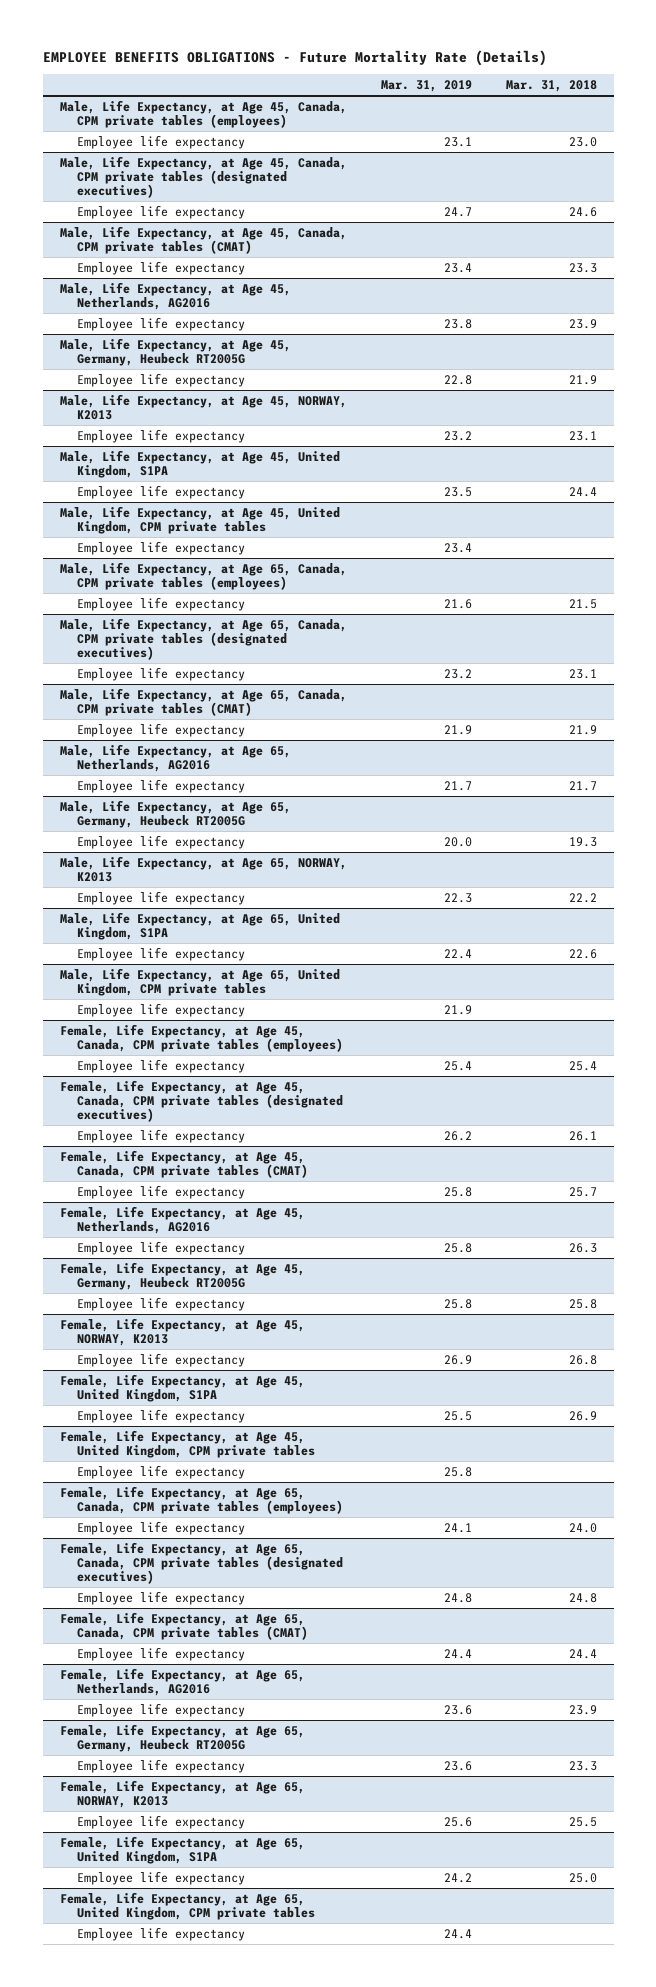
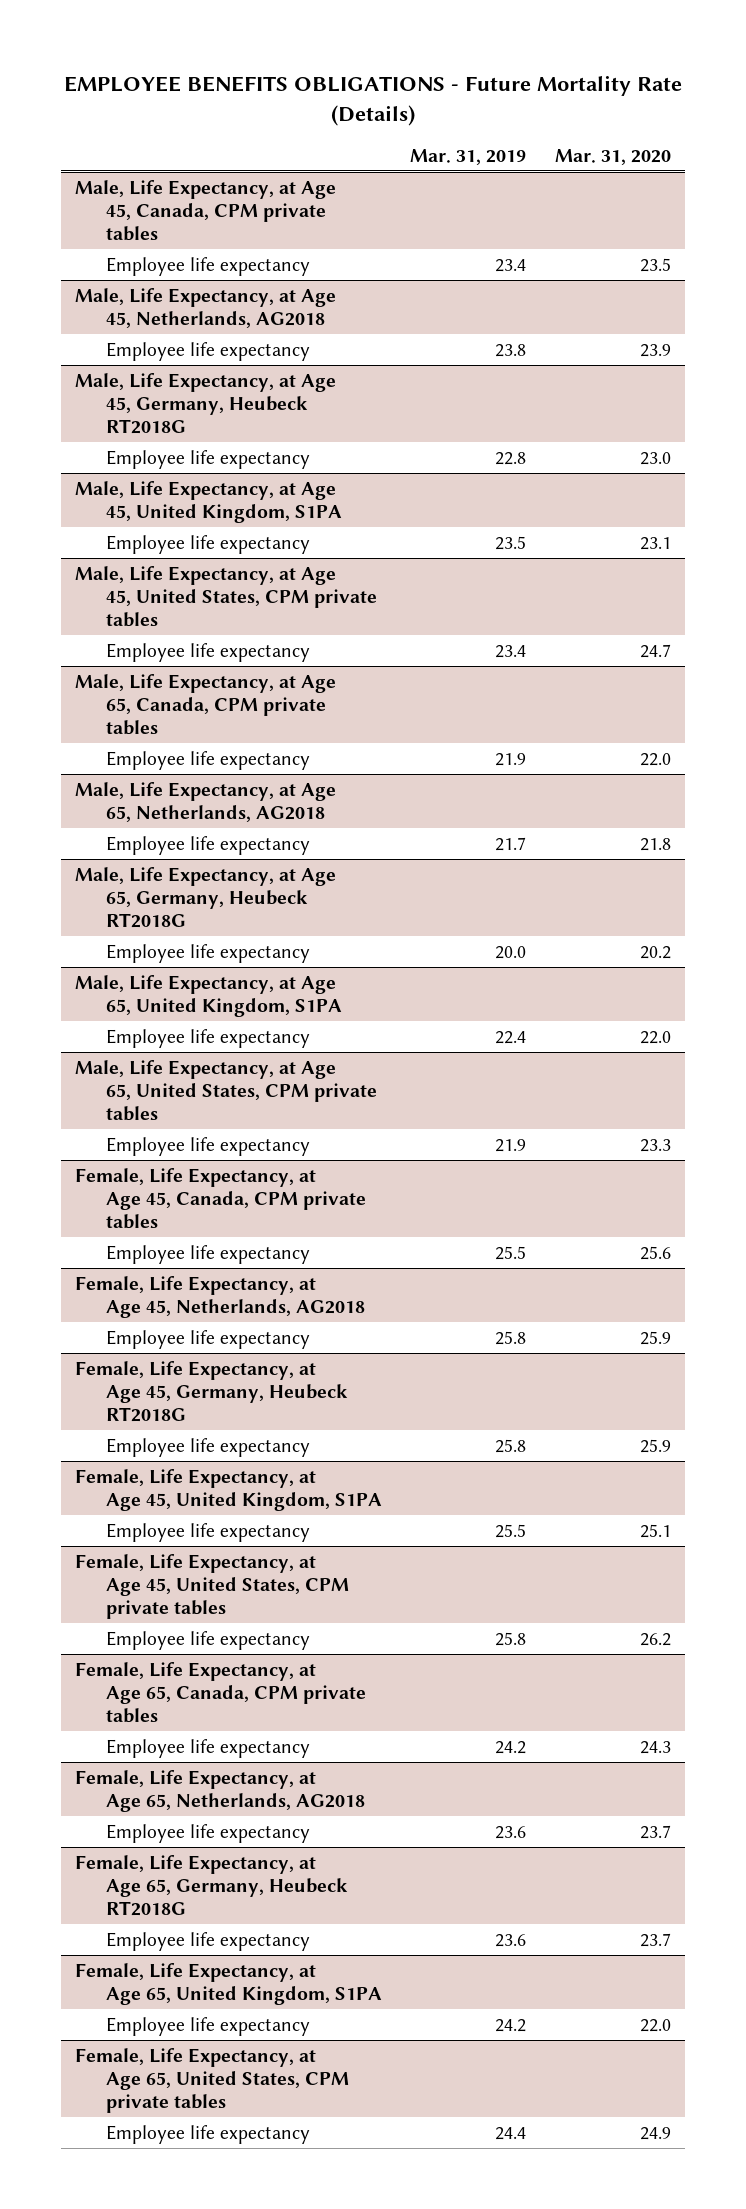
- | Mar. 31, 2019 | Mar. 31, 2018
+ | Mar. 31, 2019 | Mar. 31, 2020
- Male, Life Expectancy, at Age 45, Canada, CPM private tables (employees)
- Employee life expectancy | 23.1 | 23.0
- Male, Life Expectancy, at Age 45, Canada, CPM private tables (designated executives)
- Employee life expectancy | 24.7 | 24.6
- Male, Life Expectancy, at Age 45, Canada, CPM private tables (CMAT)
+ Male, Life Expectancy, at Age 45, Canada, CPM private tables
- Male, Life Expectancy, at Age 45, Netherlands, AG2016
+ Male, Life Expectancy, at Age 45, Netherlands, AG2018
- Male, Life Expectancy, at Age 45, Germany, Heubeck RT2005G
+ Male, Life Expectancy, at Age 45, Germany, Heubeck RT2018G
- Male, Life Expectancy, at Age 45, NORWAY, K2013
- Employee life expectancy | 23.2 | 23.1
- Male, Life Expectancy, at Age 45, United Kingdom, CPM private tables
+ Male, Life Expectancy, at Age 45, United States, CPM private tables
- Male, Life Expectancy, at Age 65, Canada, CPM private tables (employees)
- Employee life expectancy | 21.6 | 21.5
- Male, Life Expectancy, at Age 65, Canada, CPM private tables (designated executives)
- Employee life expectancy | 23.2 | 23.1
- Male, Life Expectancy, at Age 65, Canada, CPM private tables (CMAT)
+ Male, Life Expectancy, at Age 65, Canada, CPM private tables
- Male, Life Expectancy, at Age 65, Netherlands, AG2016
+ Male, Life Expectancy, at Age 65, Netherlands, AG2018
- Male, Life Expectancy, at Age 65, Germany, Heubeck RT2005G
+ Male, Life Expectancy, at Age 65, Germany, Heubeck RT2018G
- Male, Life Expectancy, at Age 65, NORWAY, K2013
- Employee life expectancy | 22.3 | 22.2
- Male, Life Expectancy, at Age 65, United Kingdom, CPM private tables
+ Male, Life Expectancy, at Age 65, United States, CPM private tables
- Female, Life Expectancy, at Age 45, Canada, CPM private tables (employees)
- Employee life expectancy | 25.4 | 25.4
- Female, Life Expectancy, at Age 45, Canada, CPM private tables (designated executives)
- Employee life expectancy | 26.2 | 26.1
- Female, Life Expectancy, at Age 45, Canada, CPM private tables (CMAT)
- Employee life expectancy | 25.8 | 25.7
- Female, Life Expectancy, at Age 45, Netherlands, AG2016
+ Female, Life Expectancy, at Age 45, Canada, CPM private tables
+ Employee life expectancy | 25.5 | 25.6
+ Female, Life Expectancy, at Age 45, Netherlands, AG2018
- Female, Life Expectancy, at Age 45, Germany, Heubeck RT2005G
+ Female, Life Expectancy, at Age 45, Germany, Heubeck RT2018G
- Female, Life Expectancy, at Age 45, NORWAY, K2013
- Employee life expectancy | 26.9 | 26.8
- Female, Life Expectancy, at Age 45, United Kingdom, CPM private tables
+ Female, Life Expectancy, at Age 45, United States, CPM private tables
- Female, Life Expectancy, at Age 65, Canada, CPM private tables (employees)
- Employee life expectancy | 24.1 | 24.0
- Female, Life Expectancy, at Age 65, Canada, CPM private tables (designated executives)
- Employee life expectancy | 24.8 | 24.8
- Female, Life Expectancy, at Age 65, Canada, CPM private tables (CMAT)
- Employee life expectancy | 24.4 | 24.4
- Female, Life Expectancy, at Age 65, Netherlands, AG2016
+ Female, Life Expectancy, at Age 65, Canada, CPM private tables
+ Employee life expectancy | 24.2 | 24.3
+ Female, Life Expectancy, at Age 65, Netherlands, AG2018
- Female, Life Expectancy, at Age 65, Germany, Heubeck RT2005G
+ Female, Life Expectancy, at Age 65, Germany, Heubeck RT2018G
- Female, Life Expectancy, at Age 65, NORWAY, K2013
- Employee life expectancy | 25.6 | 25.5
- Female, Life Expectancy, at Age 65, United Kingdom, CPM private tables
+ Female, Life Expectancy, at Age 65, United States, CPM private tables

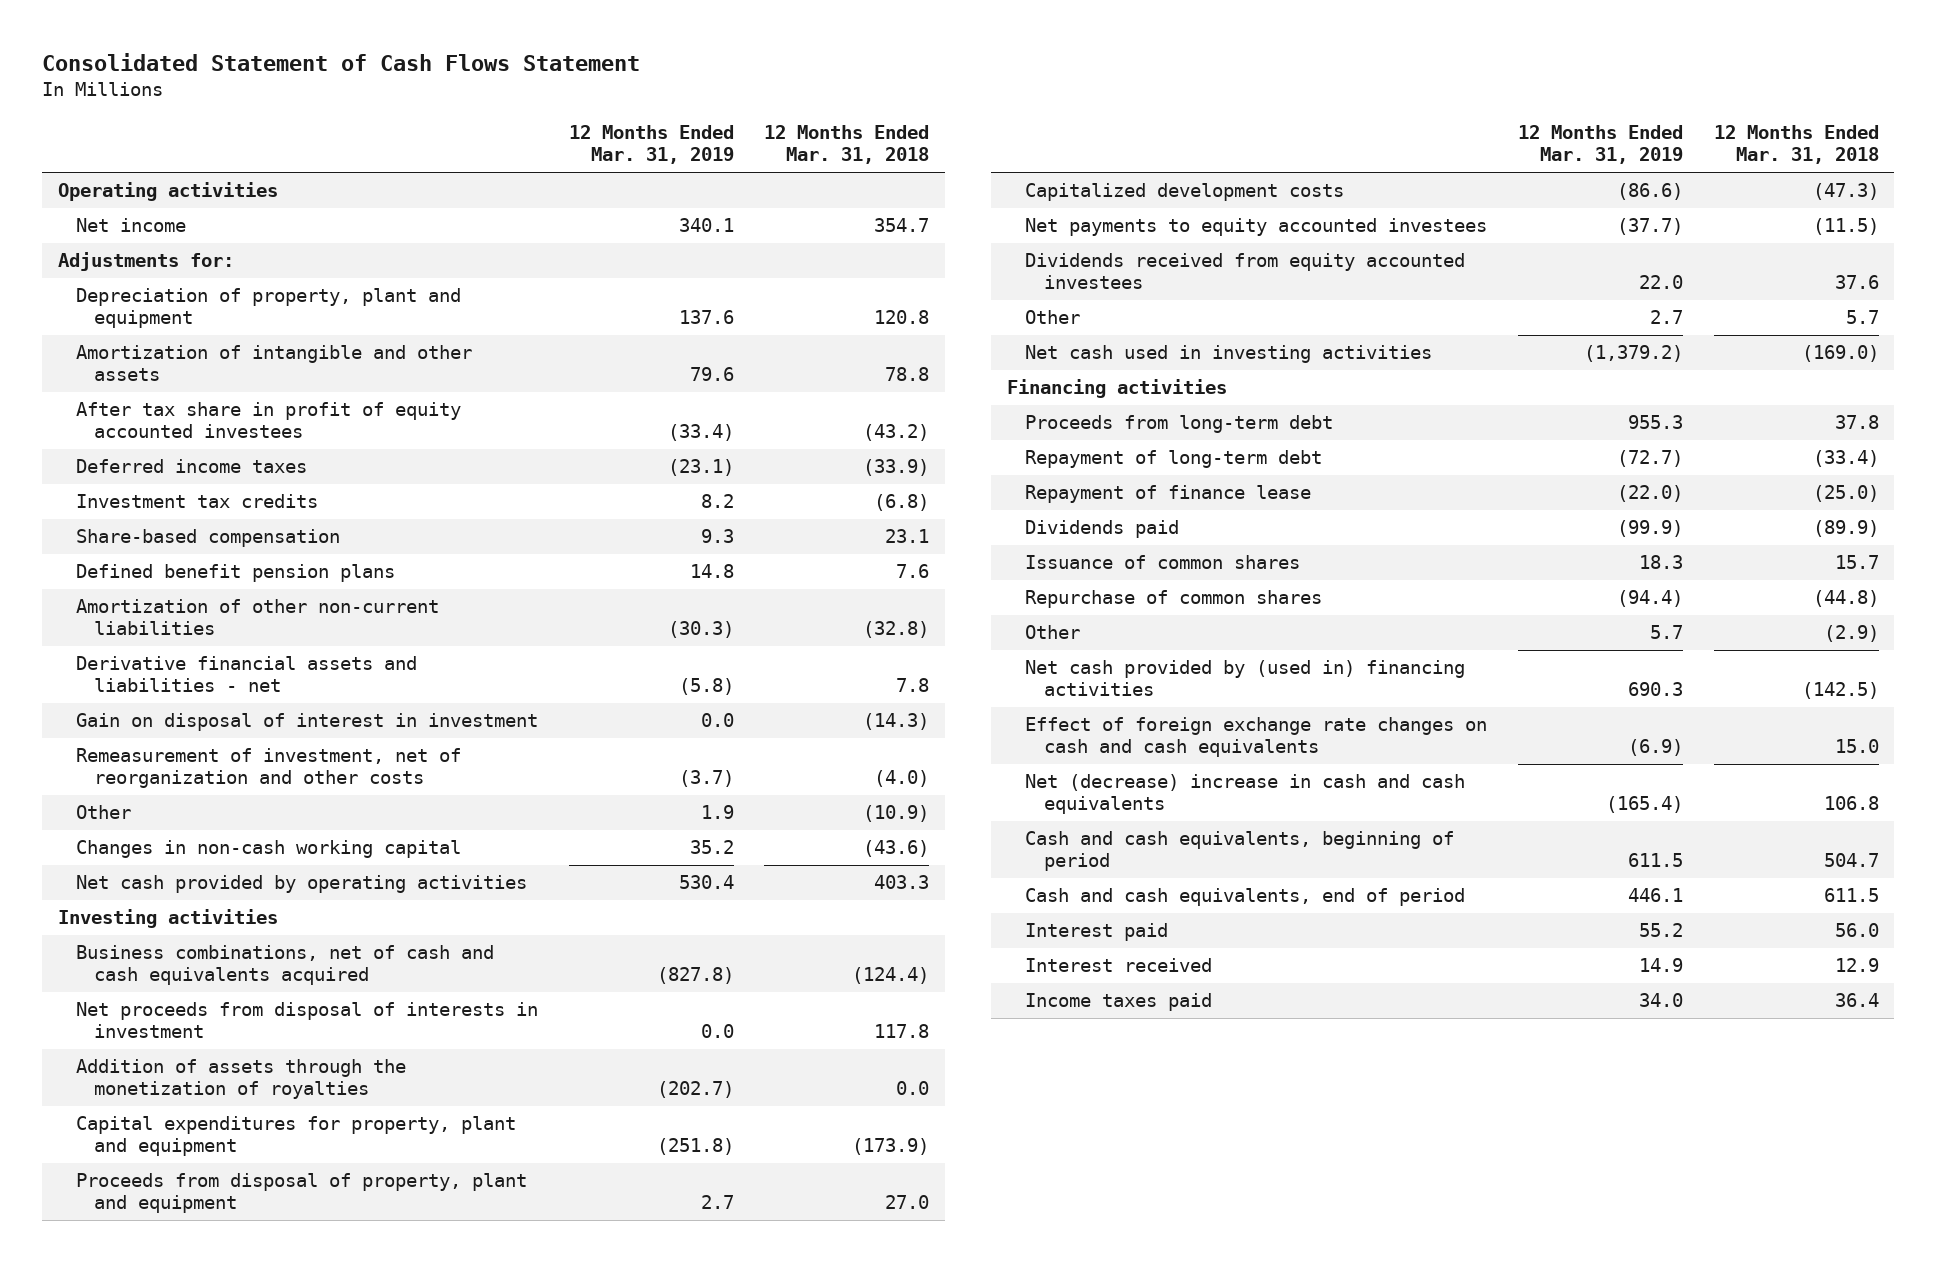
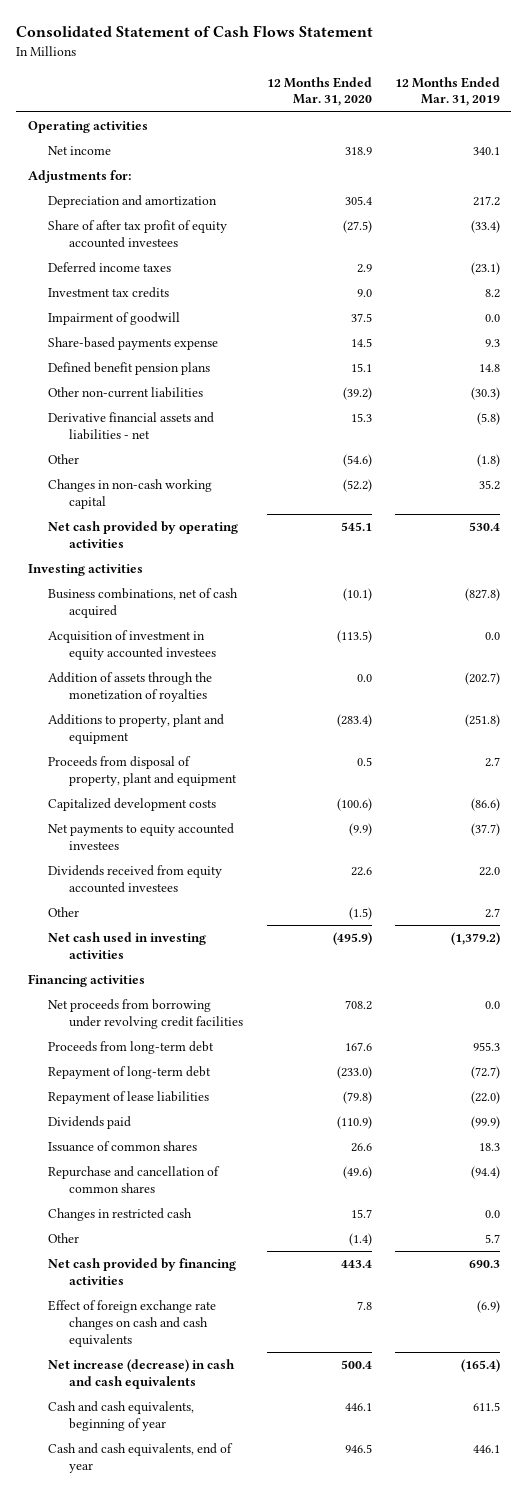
- | 12 Months Ended Mar. 31, 2019 | 12 Months Ended Mar. 31, 2018
+ | 12 Months Ended Mar. 31, 2020 | 12 Months Ended Mar. 31, 2019
- Depreciation of property, plant and equipment | 137.6 | 120.8
- Amortization of intangible and other assets | 79.6 | 78.8
- After tax share in profit of equity accounted investees | (33.4) | (43.2)
+ Depreciation and amortization | 305.4 | 217.2
+ Share of after tax profit of equity accounted investees | (27.5) | (33.4)
- Share-based compensation | 9.3 | 23.1
+ Impairment of goodwill | 37.5 | 0.0
+ Share-based payments expense | 14.5 | 9.3
- Amortization of other non-current liabilities | (30.3) | (32.8)
+ Other non-current liabilities | (39.2) | (30.3)
- Gain on disposal of interest in investment | 0.0 | (14.3)
- Remeasurement of investment, net of reorganization and other costs | (3.7) | (4.0)
- Other | 1.9 | (10.9)
+ Other | (54.6) | (1.8)
- Business combinations, net of cash and cash equivalents acquired | (827.8) | (124.4)
- Net proceeds from disposal of interests in investment | 0.0 | 117.8
+ Business combinations, net of cash acquired | (10.1) | (827.8)
+ Acquisition of investment in equity accounted investees | (113.5) | 0.0
- Capital expenditures for property, plant and equipment | (251.8) | (173.9)
+ Additions to property, plant and equipment | (283.4) | (251.8)
+ Net proceeds from borrowing under revolving credit facilities | 708.2 | 0.0
- Repayment of finance lease | (22.0) | (25.0)
+ Repayment of lease liabilities | (79.8) | (22.0)
- Repurchase of common shares | (94.4) | (44.8)
+ Repurchase and cancellation of common shares | (49.6) | (94.4)
+ Changes in restricted cash | 15.7 | 0.0
- Net cash provided by (used in) financing activities | 690.3 | (142.5)
+ Net cash provided by financing activities | 443.4 | 690.3
- Net (decrease) increase in cash and cash equivalents | (165.4) | 106.8
- Cash and cash equivalents, beginning of period | 611.5 | 504.7
- Cash and cash equivalents, end of period | 446.1 | 611.5
- Interest paid | 55.2 | 56.0
- Interest received | 14.9 | 12.9
- Income taxes paid | 34.0 | 36.4
+ Net increase (decrease) in cash and cash equivalents | 500.4 | (165.4)
+ Cash and cash equivalents, beginning of year | 446.1 | 611.5
+ Cash and cash equivalents, end of year | 946.5 | 446.1

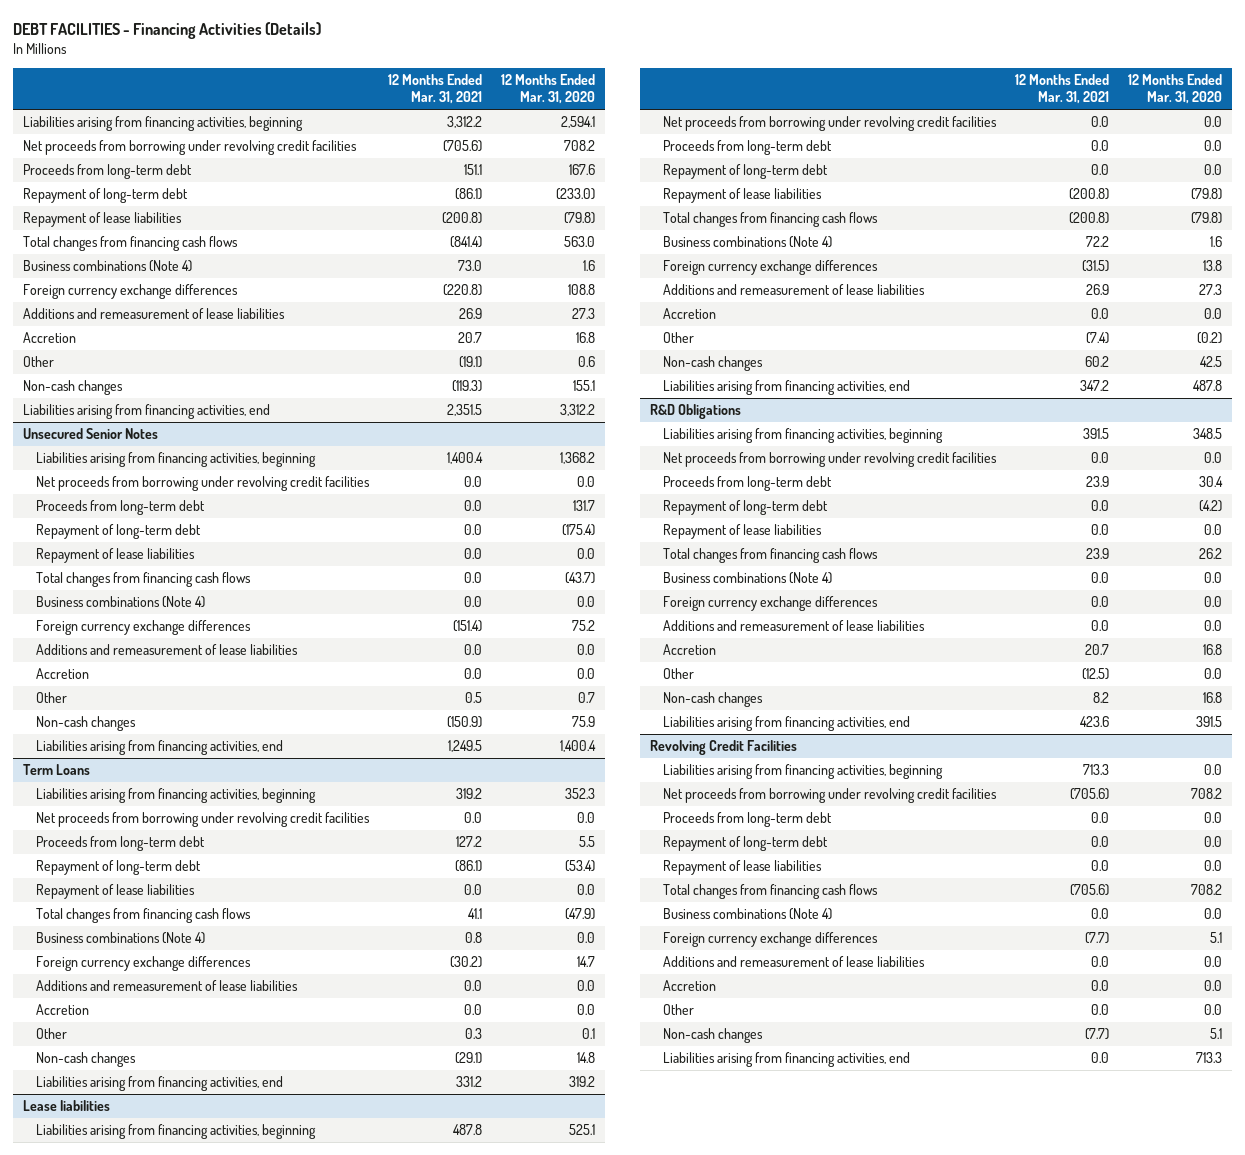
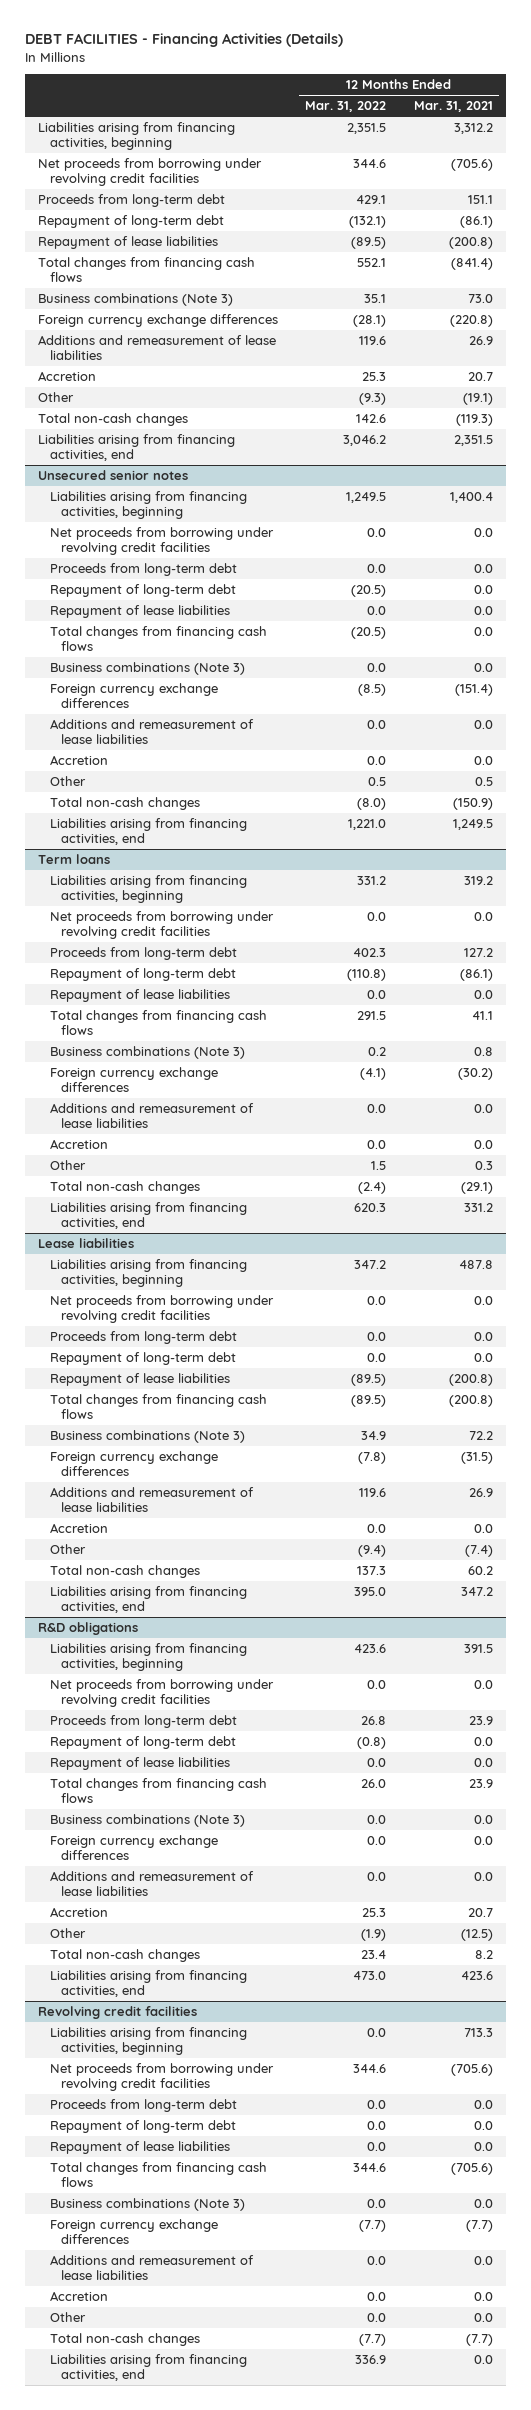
- | 12 Months Ended Mar. 31, 2021 | 12 Months Ended Mar. 31, 2020
+ | 12 Months Ended Mar. 31, 2022 | 12 Months Ended Mar. 31, 2021
- Business combinations (Note 4) | 73.0 | 1.6
+ Business combinations (Note 3) | 35.1 | 73.0
- Non-cash changes | (119.3) | 155.1
+ Total non-cash changes | 142.6 | (119.3)
- Unsecured Senior Notes
+ Unsecured senior notes
- Business combinations (Note 4) | 0.0 | 0.0
+ Business combinations (Note 3) | 0.0 | 0.0
- Non-cash changes | (150.9) | 75.9
+ Total non-cash changes | (8.0) | (150.9)
- Term Loans
+ Term loans
- Business combinations (Note 4) | 0.8 | 0.0
+ Business combinations (Note 3) | 0.2 | 0.8
- Non-cash changes | (29.1) | 14.8
+ Total non-cash changes | (2.4) | (29.1)
@ Lease liabilities
- Business combinations (Note 4) | 72.2 | 1.6
+ Business combinations (Note 3) | 34.9 | 72.2
- Non-cash changes | 60.2 | 42.5
+ Total non-cash changes | 137.3 | 60.2
- R&D Obligations
+ R&D obligations
- Business combinations (Note 4) | 0.0 | 0.0
+ Business combinations (Note 3) | 0.0 | 0.0
- Non-cash changes | 8.2 | 16.8
+ Total non-cash changes | 23.4 | 8.2
- Revolving Credit Facilities
+ Revolving credit facilities
- Business combinations (Note 4) | 0.0 | 0.0
+ Business combinations (Note 3) | 0.0 | 0.0
- Non-cash changes | (7.7) | 5.1
+ Total non-cash changes | (7.7) | (7.7)

